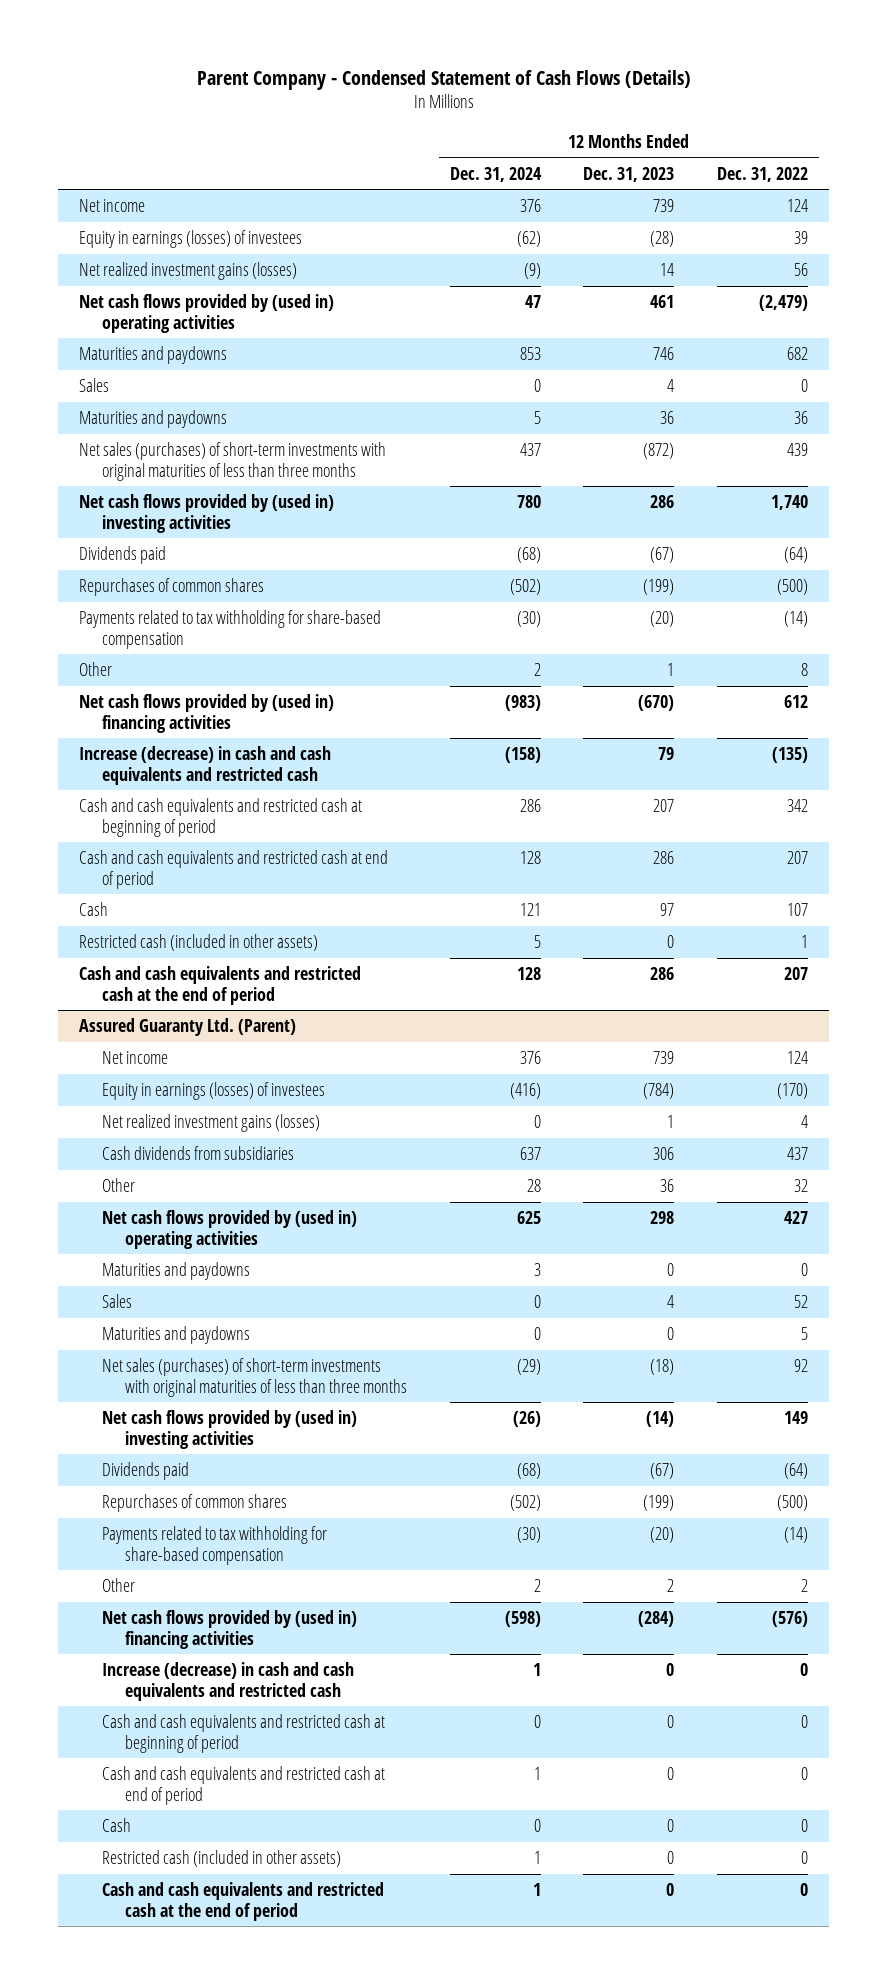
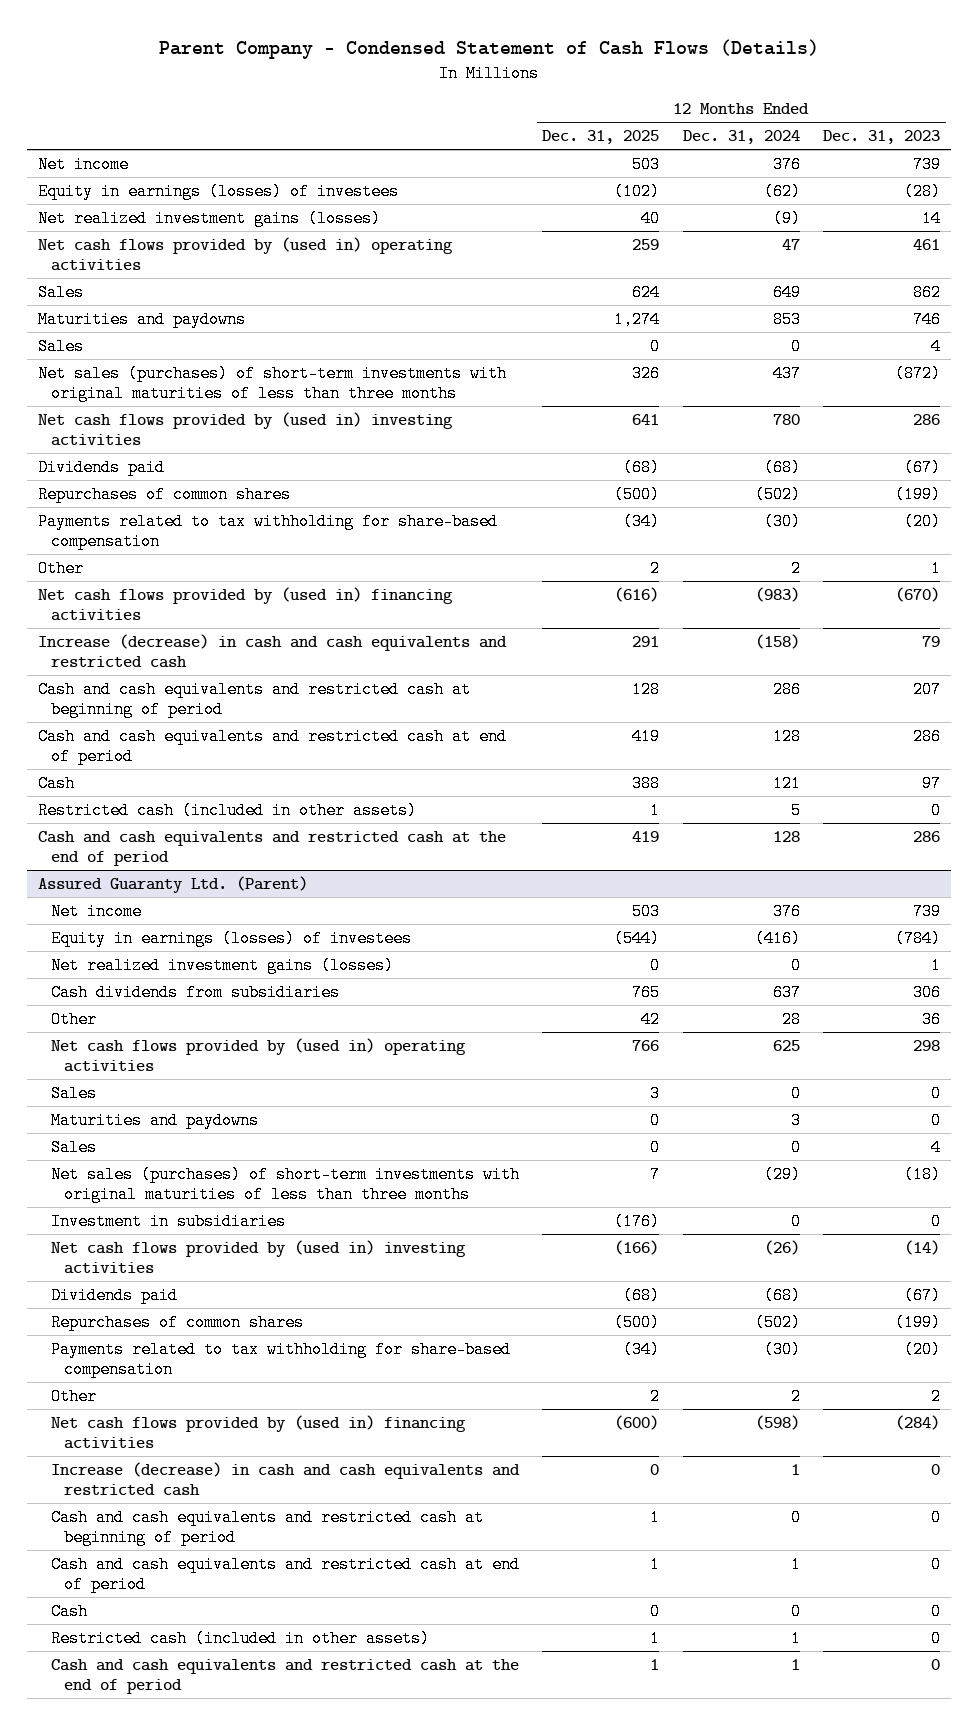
- | 12 Months Ended Dec. 31, 2024 | 12 Months Ended Dec. 31, 2023 | 12 Months Ended Dec. 31, 2022
+ | 12 Months Ended Dec. 31, 2025 | 12 Months Ended Dec. 31, 2024 | 12 Months Ended Dec. 31, 2023
+ Sales | 624 | 649 | 862
- Maturities and paydowns | 5 | 36 | 36
@ Assured Guaranty Ltd. (Parent)
+ Sales | 3 | 0 | 0
- Maturities and paydowns | 0 | 0 | 5
+ Investment in subsidiaries | (176) | 0 | 0

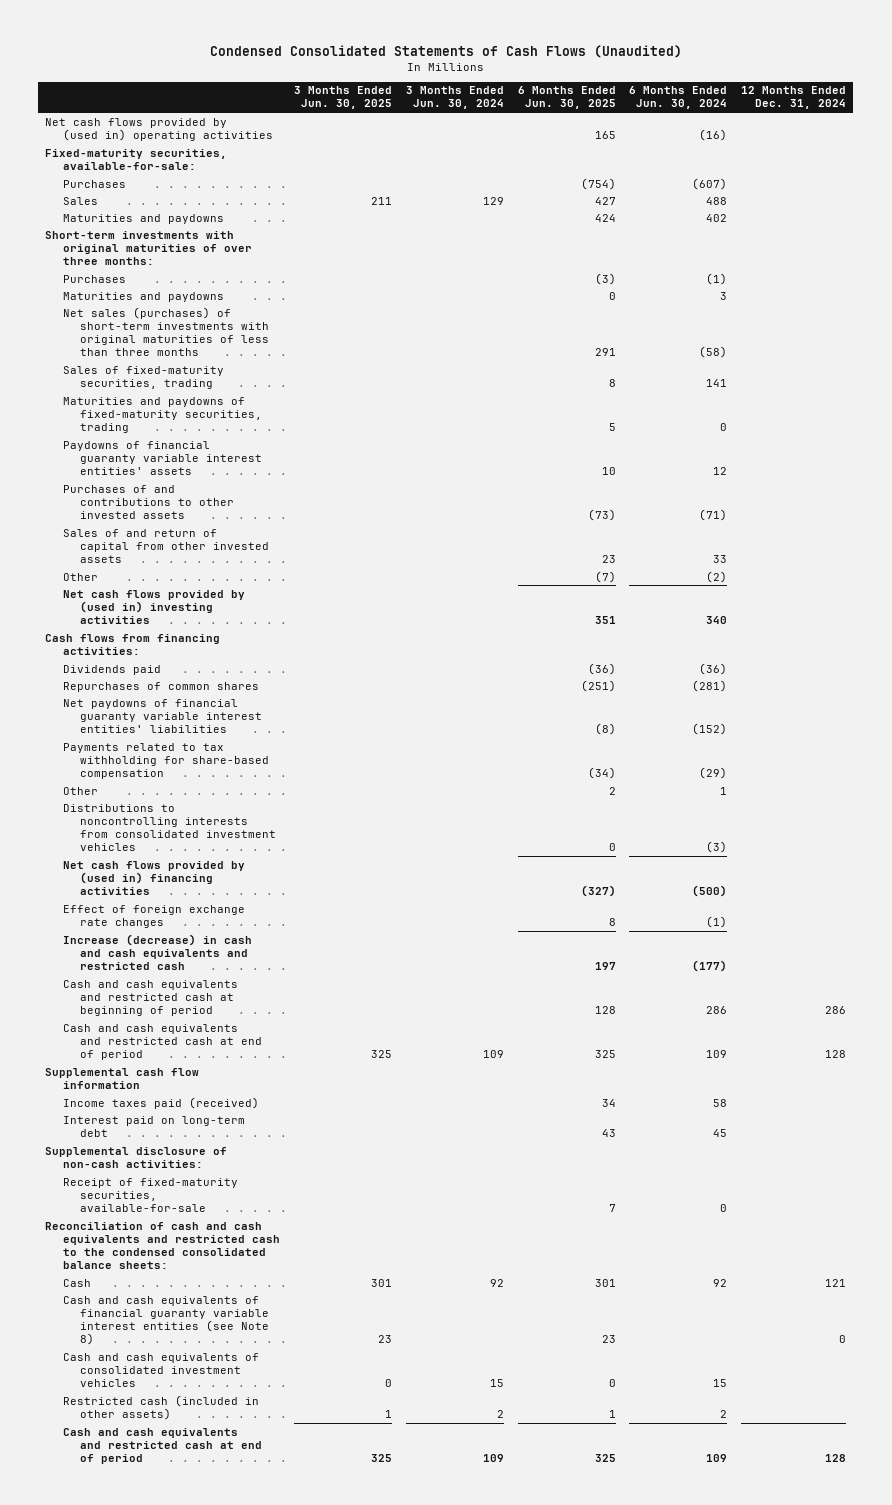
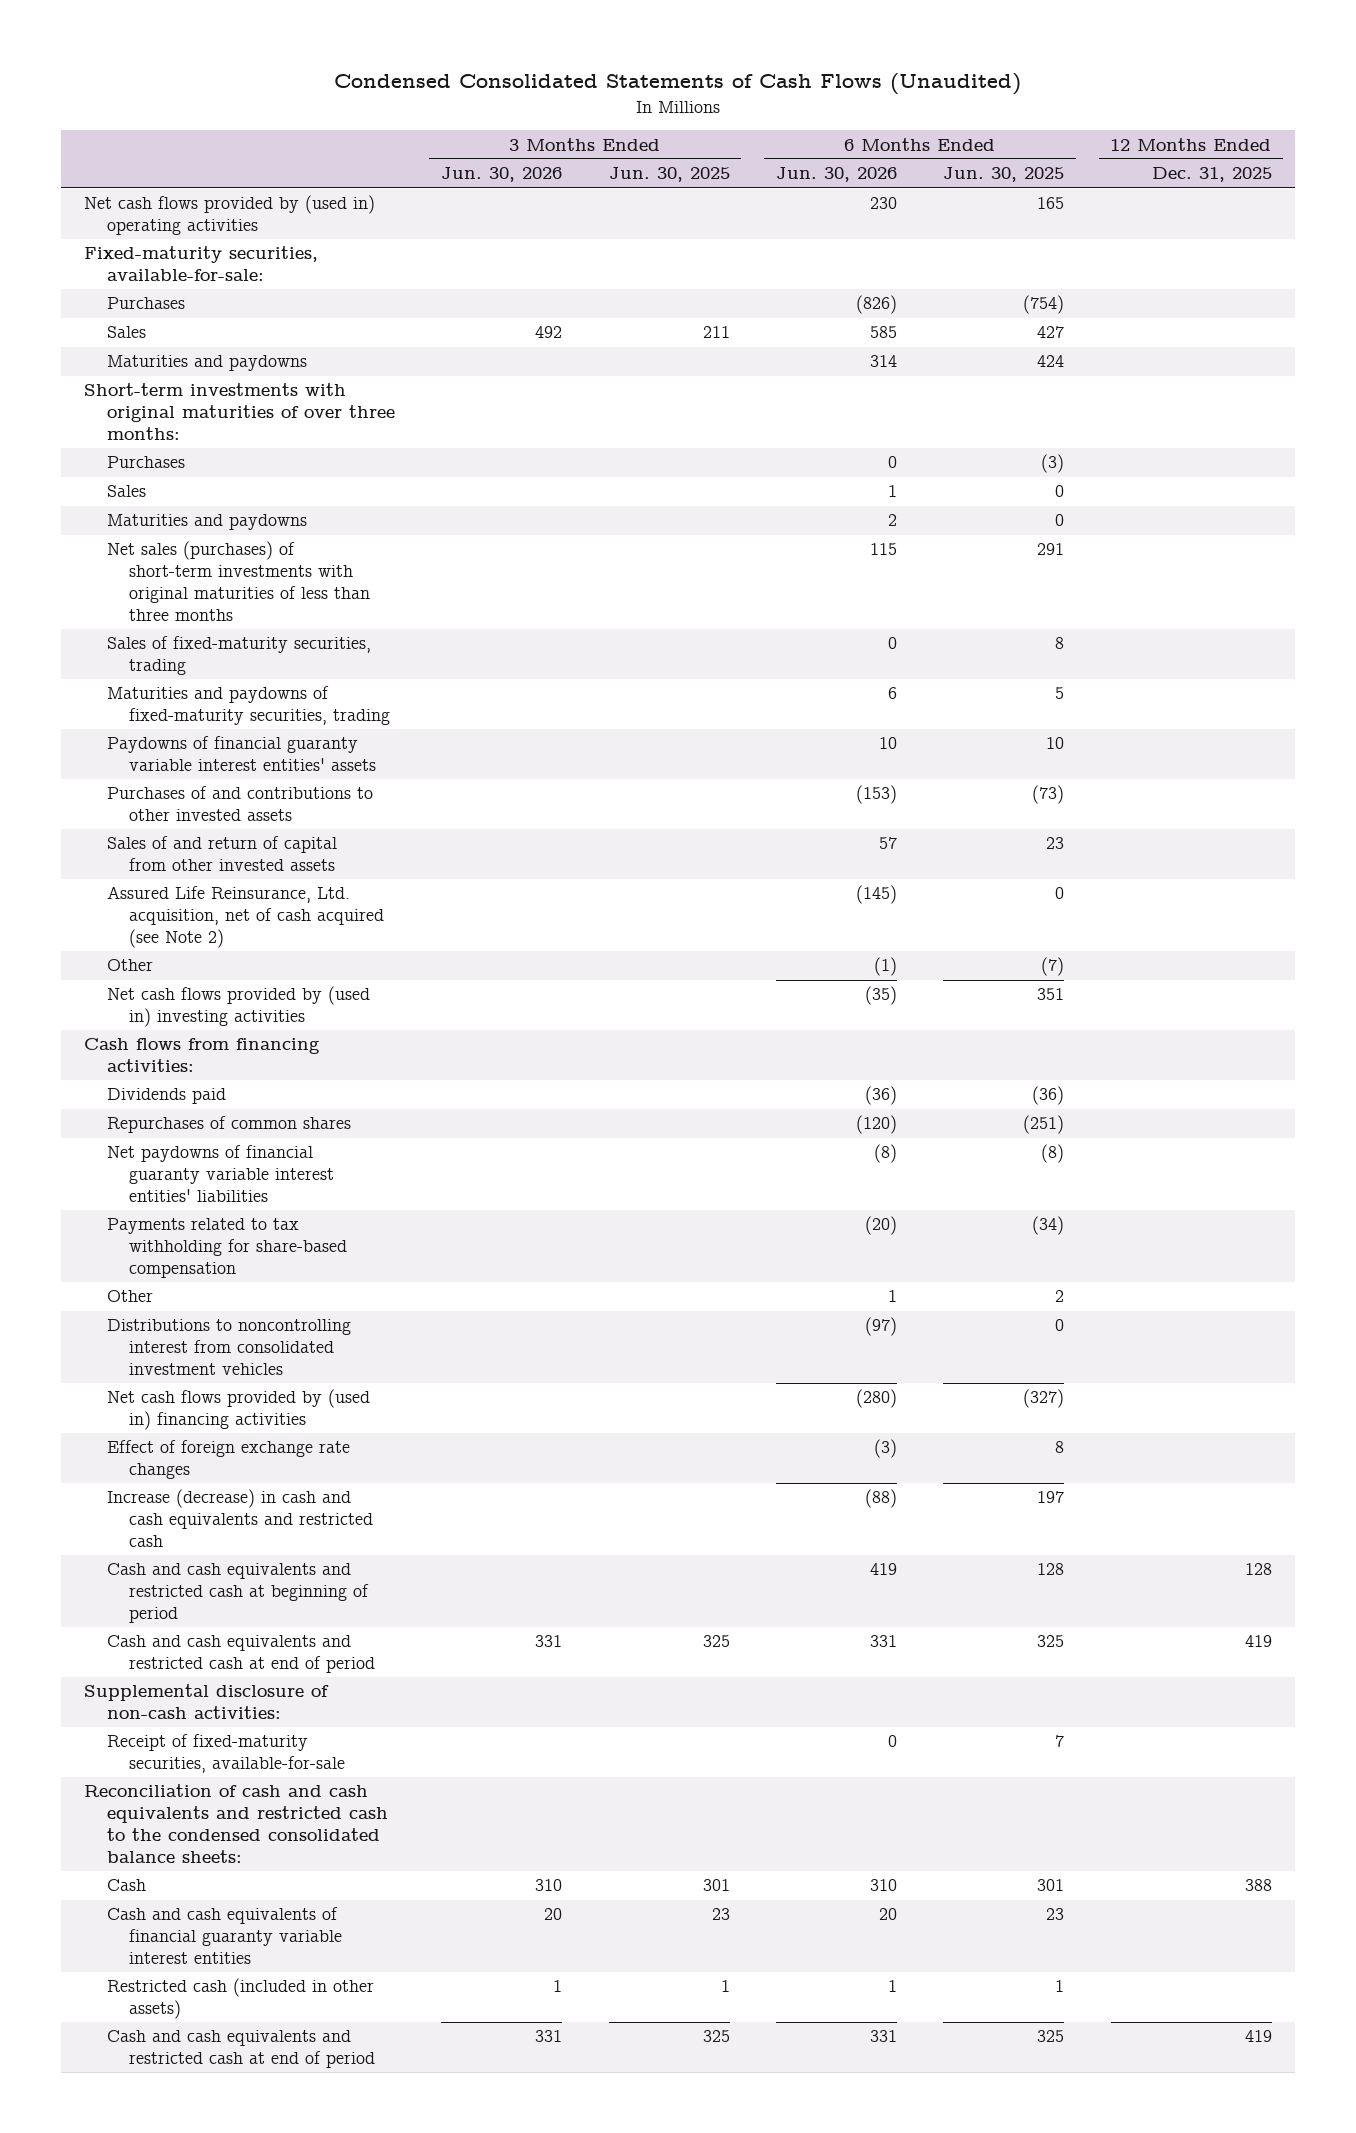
- | 3 Months Ended Jun. 30, 2025 | 3 Months Ended Jun. 30, 2024 | 6 Months Ended Jun. 30, 2025 | 6 Months Ended Jun. 30, 2024 | 12 Months Ended Dec. 31, 2024
+ | 3 Months Ended Jun. 30, 2026 | 3 Months Ended Jun. 30, 2025 | 6 Months Ended Jun. 30, 2026 | 6 Months Ended Jun. 30, 2025 | 12 Months Ended Dec. 31, 2025
+ Sales | | | 1 | 0 |
+ Assured Life Reinsurance, Ltd. acquisition, net of cash acquired (see Note 2) | | | (145) | 0 |
- Distributions to noncontrolling interests from consolidated investment vehicles | | | 0 | (3) |
+ Distributions to noncontrolling interest from consolidated investment vehicles | | | (97) | 0 |
- Supplemental cash flow information
- Income taxes paid (received) | | | 34 | 58 |
- Interest paid on long-term debt | | | 43 | 45 |
- Cash and cash equivalents of financial guaranty variable interest entities (see Note 8) | 23 | | 23 | | 0
- Cash and cash equivalents of consolidated investment vehicles | 0 | 15 | 0 | 15 |
+ Cash and cash equivalents of financial guaranty variable interest entities | 20 | 23 | 20 | 23 |

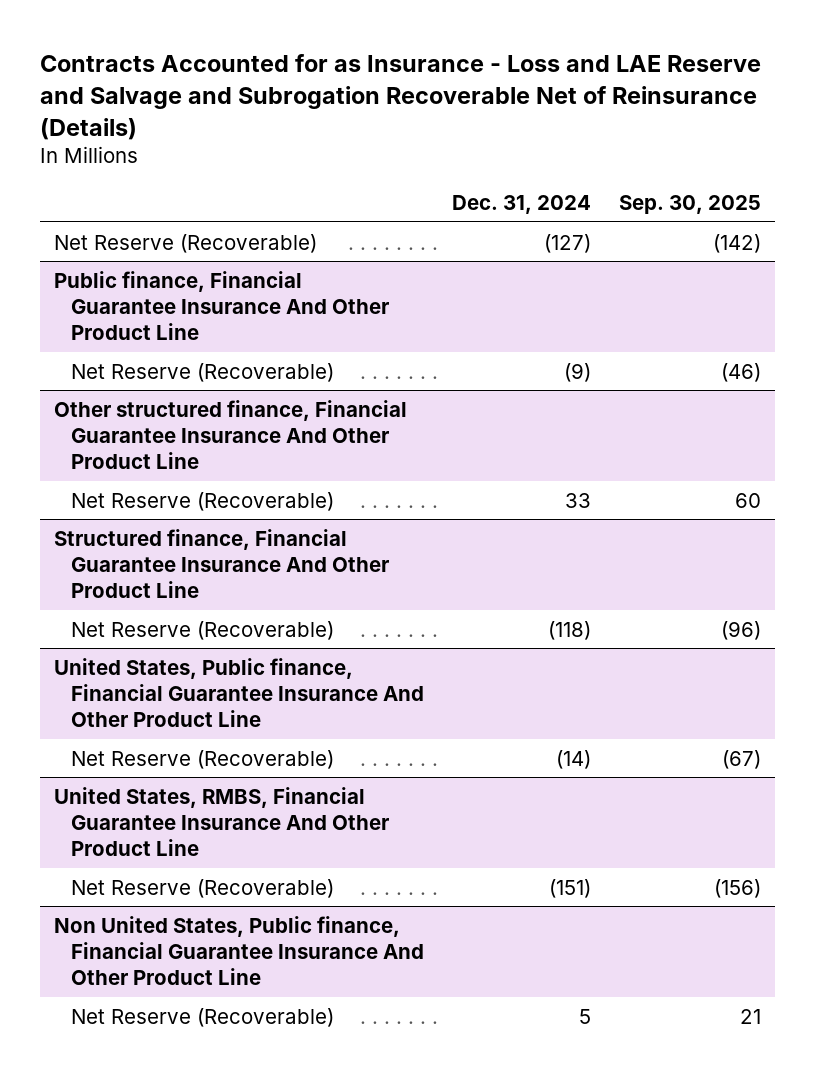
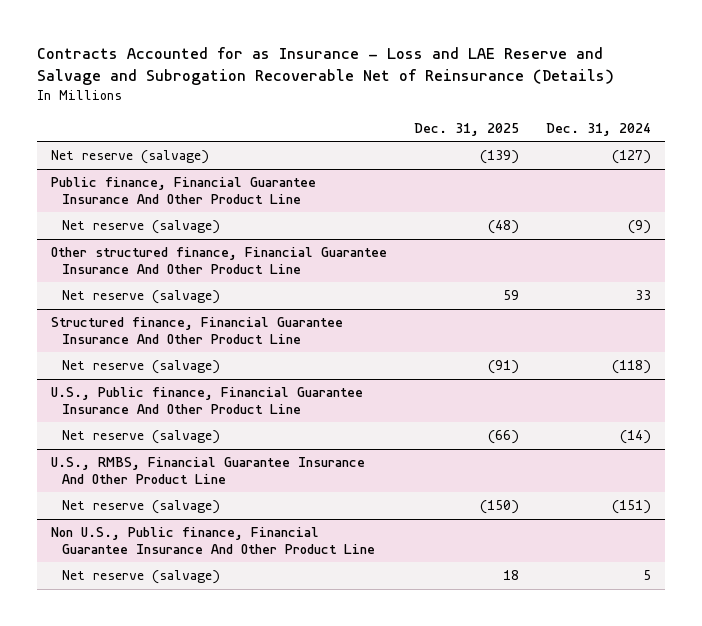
- | Dec. 31, 2024 | Sep. 30, 2025
+ | Dec. 31, 2025 | Dec. 31, 2024
- Net Reserve (Recoverable) | (127) | (142)
+ Net reserve (salvage) | (139) | (127)
@ Public finance, Financial Guarantee Insurance And Other Product Line
- Net Reserve (Recoverable) | (9) | (46)
+ Net reserve (salvage) | (48) | (9)
@ Other structured finance, Financial Guarantee Insurance And Other Product Line
- Net Reserve (Recoverable) | 33 | 60
+ Net reserve (salvage) | 59 | 33
@ Structured finance, Financial Guarantee Insurance And Other Product Line
- Net Reserve (Recoverable) | (118) | (96)
- United States, Public finance, Financial Guarantee Insurance And Other Product Line
- Net Reserve (Recoverable) | (14) | (67)
- United States, RMBS, Financial Guarantee Insurance And Other Product Line
- Net Reserve (Recoverable) | (151) | (156)
- Non United States, Public finance, Financial Guarantee Insurance And Other Product Line
- Net Reserve (Recoverable) | 5 | 21
@ Structured finance, Financial Guarantee Insurance And Other Product Line
+ Net reserve (salvage) | (91) | (118)
+ U.S., Public finance, Financial Guarantee Insurance And Other Product Line
+ Net reserve (salvage) | (66) | (14)
+ U.S., RMBS, Financial Guarantee Insurance And Other Product Line
+ Net reserve (salvage) | (150) | (151)
+ Non U.S., Public finance, Financial Guarantee Insurance And Other Product Line
+ Net reserve (salvage) | 18 | 5

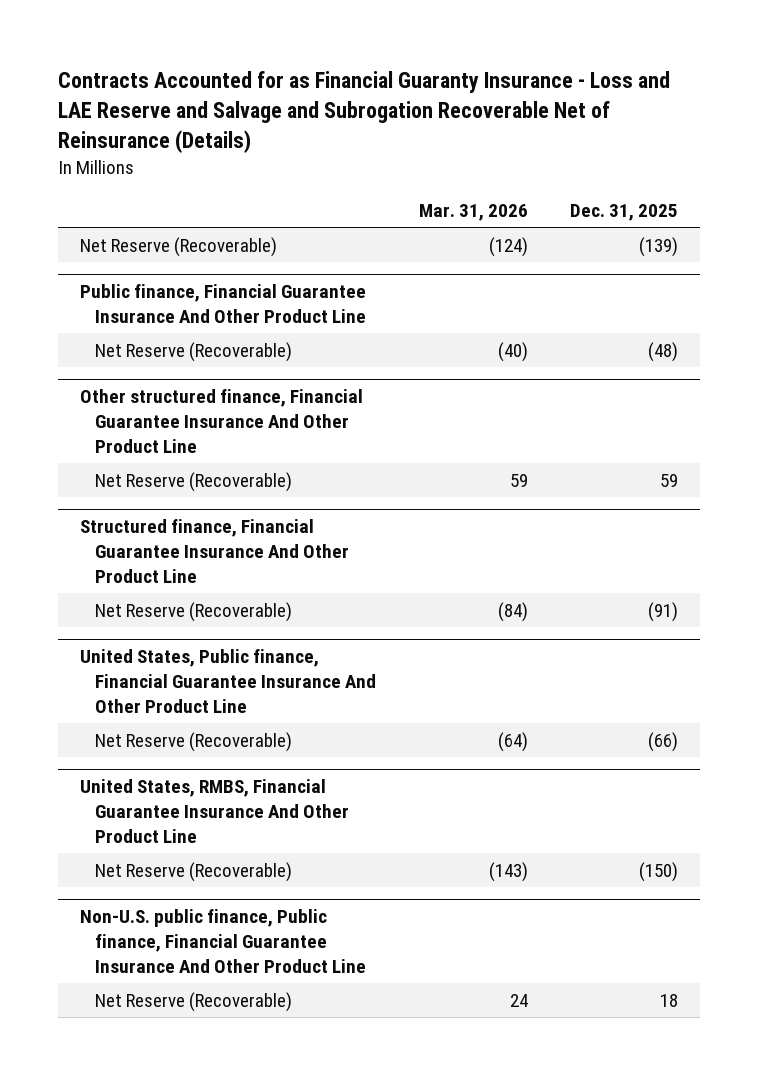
- Contracts Accounted for as Insurance - Loss and LAE Reserve and Salvage and Subrogation Recoverable Net of Reinsurance (Details)
+ Contracts Accounted for as Financial Guaranty Insurance - Loss and LAE Reserve and Salvage and Subrogation Recoverable Net of Reinsurance (Details)
- | Dec. 31, 2025 | Dec. 31, 2024
+ | Mar. 31, 2026 | Dec. 31, 2025
- Net reserve (salvage) | (139) | (127)
+ Net Reserve (Recoverable) | (124) | (139)
@ Public finance, Financial Guarantee Insurance And Other Product Line
- Net reserve (salvage) | (48) | (9)
+ Net Reserve (Recoverable) | (40) | (48)
@ Other structured finance, Financial Guarantee Insurance And Other Product Line
- Net reserve (salvage) | 59 | 33
+ Net Reserve (Recoverable) | 59 | 59
@ Structured finance, Financial Guarantee Insurance And Other Product Line
- Net reserve (salvage) | (91) | (118)
- U.S., Public finance, Financial Guarantee Insurance And Other Product Line
- Net reserve (salvage) | (66) | (14)
- U.S., RMBS, Financial Guarantee Insurance And Other Product Line
- Net reserve (salvage) | (150) | (151)
- Non U.S., Public finance, Financial Guarantee Insurance And Other Product Line
- Net reserve (salvage) | 18 | 5
@ Structured finance, Financial Guarantee Insurance And Other Product Line
+ Net Reserve (Recoverable) | (84) | (91)
+ United States, Public finance, Financial Guarantee Insurance And Other Product Line
+ Net Reserve (Recoverable) | (64) | (66)
+ United States, RMBS, Financial Guarantee Insurance And Other Product Line
+ Net Reserve (Recoverable) | (143) | (150)
+ Non-U.S. public finance, Public finance, Financial Guarantee Insurance And Other Product Line
+ Net Reserve (Recoverable) | 24 | 18

